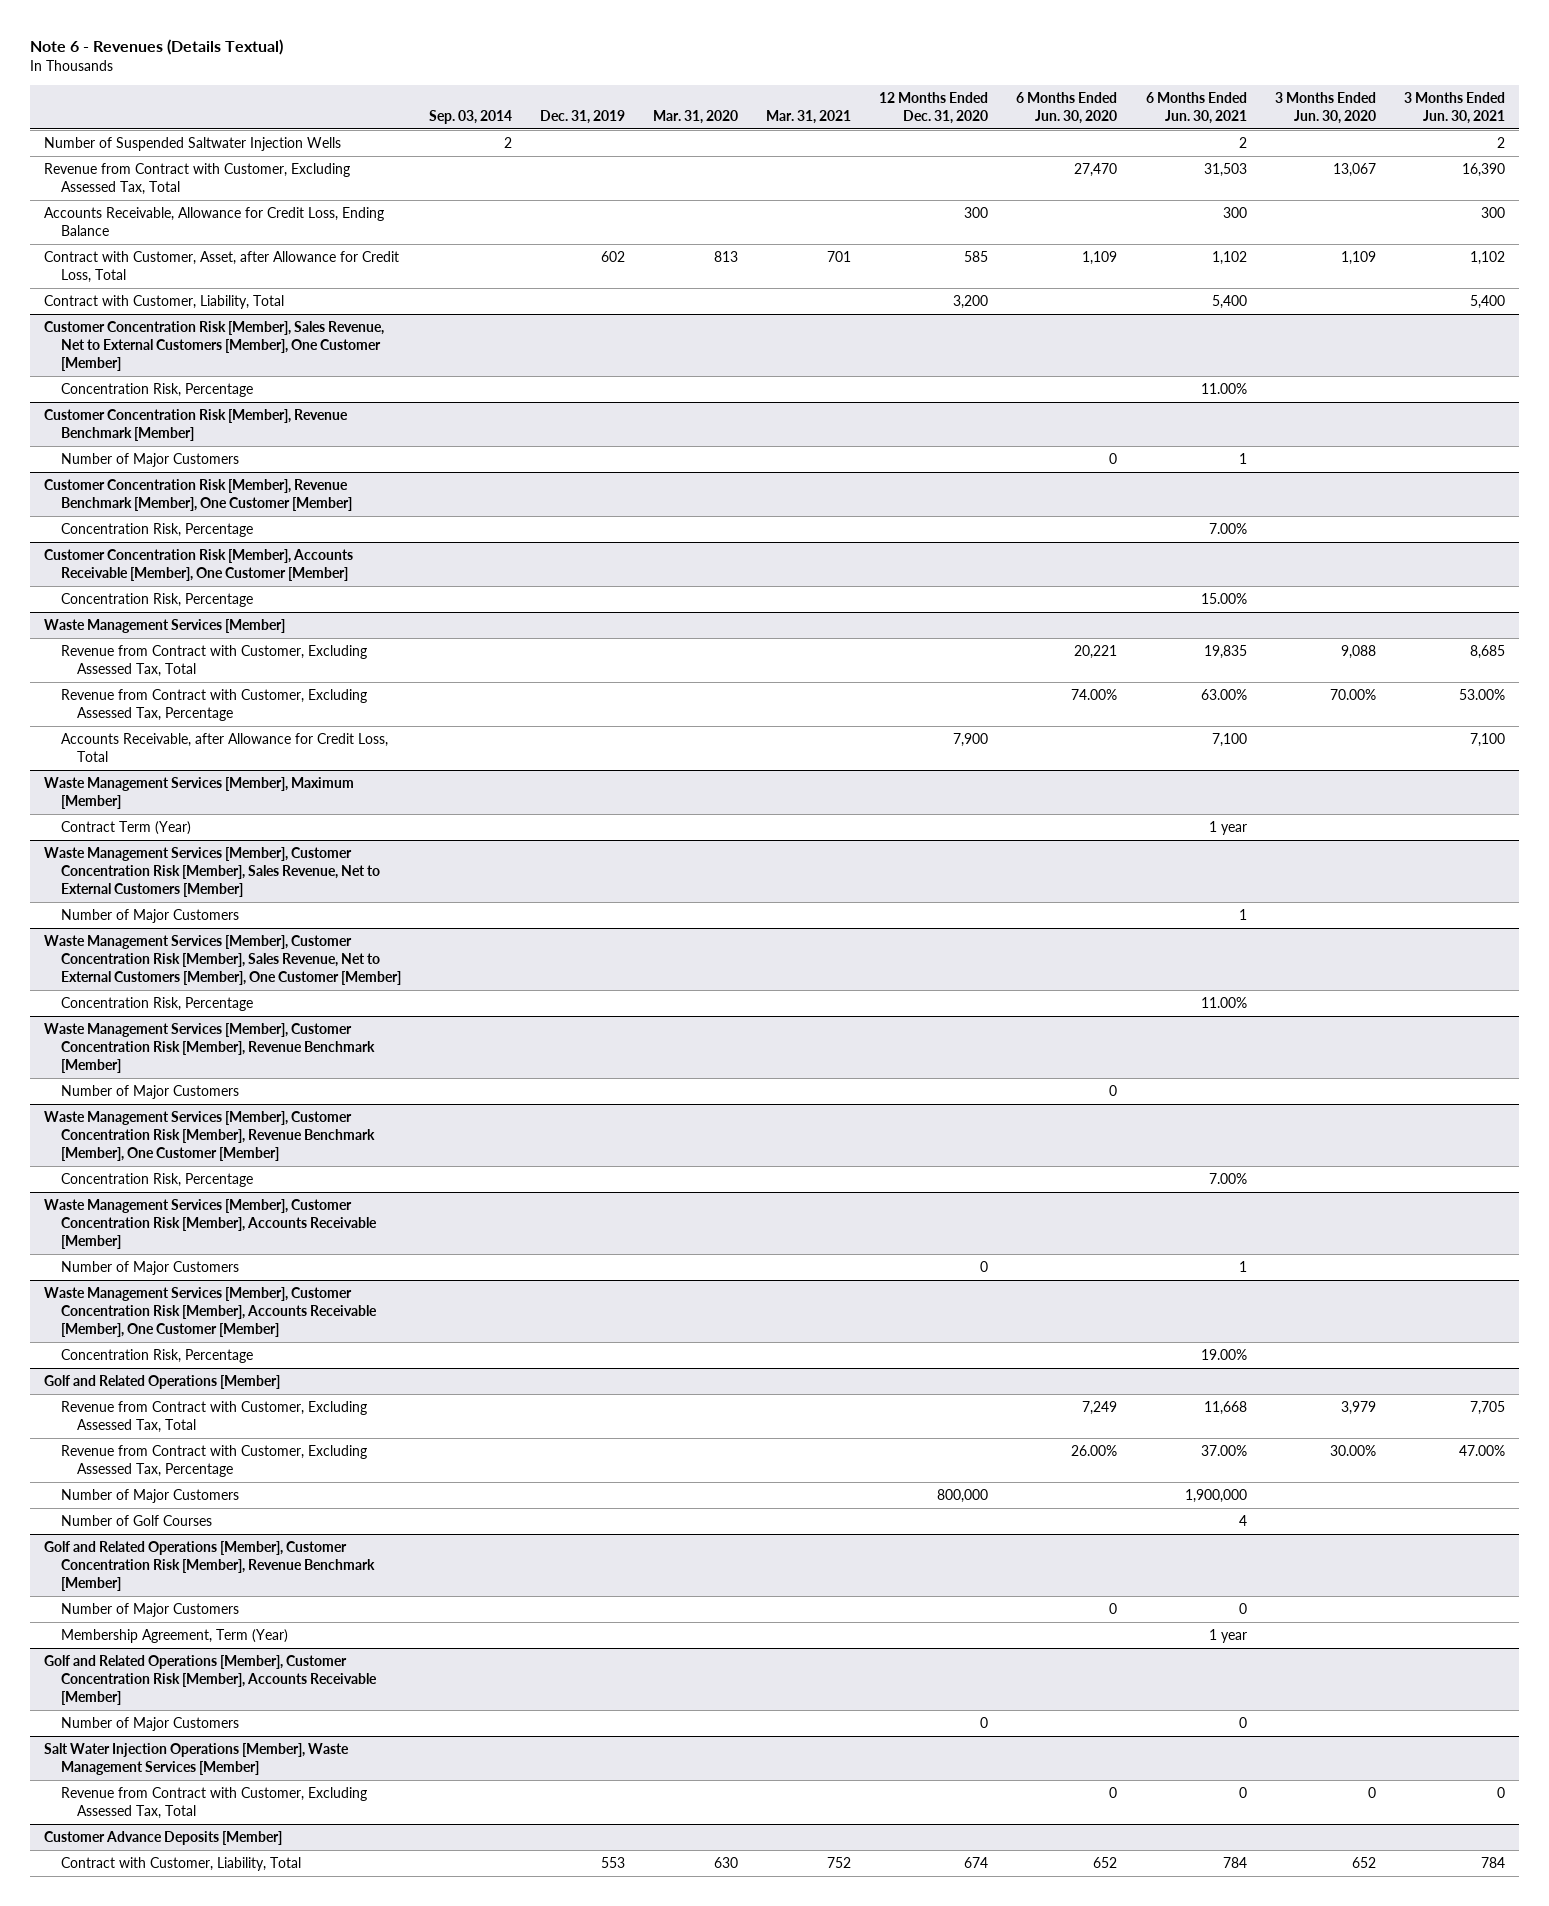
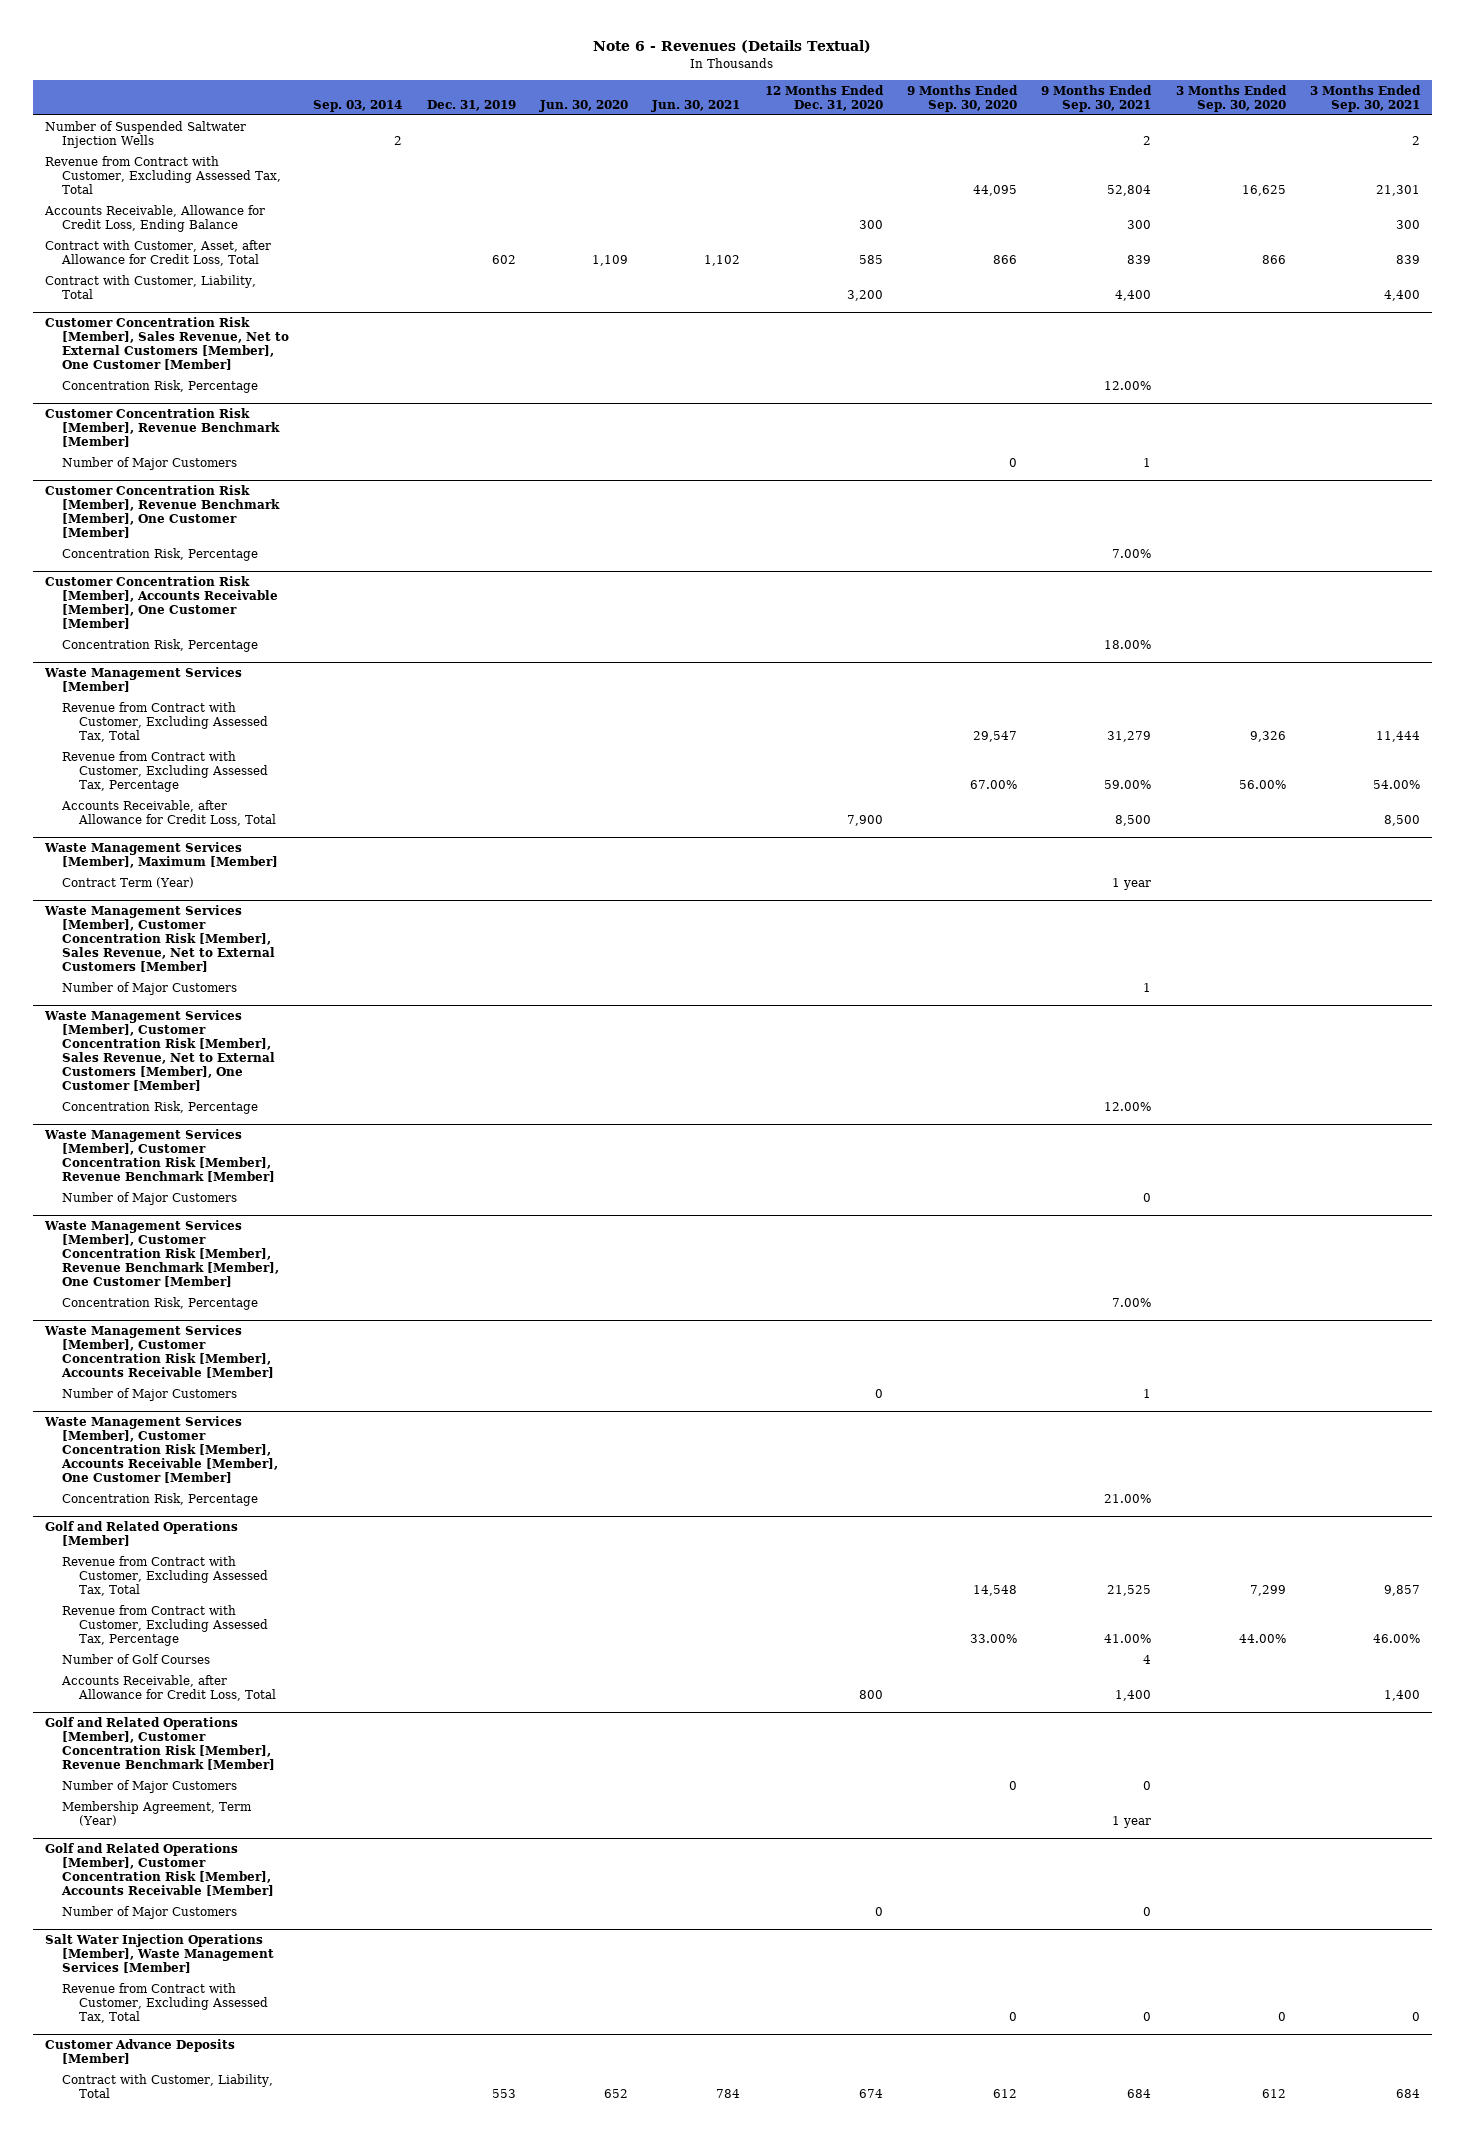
- | Sep. 03, 2014 | Dec. 31, 2019 | Mar. 31, 2020 | Mar. 31, 2021 | 12 Months Ended Dec. 31, 2020 | 6 Months Ended Jun. 30, 2020 | 6 Months Ended Jun. 30, 2021 | 3 Months Ended Jun. 30, 2020 | 3 Months Ended Jun. 30, 2021
+ | Sep. 03, 2014 | Dec. 31, 2019 | Jun. 30, 2020 | Jun. 30, 2021 | 12 Months Ended Dec. 31, 2020 | 9 Months Ended Sep. 30, 2020 | 9 Months Ended Sep. 30, 2021 | 3 Months Ended Sep. 30, 2020 | 3 Months Ended Sep. 30, 2021
@ Golf and Related Operations [Member]
- Number of Major Customers | | | | | 800,000 | | 1,900,000 | |
+ Accounts Receivable, after Allowance for Credit Loss, Total | | | | | 800 | | 1,400 | | 1,400

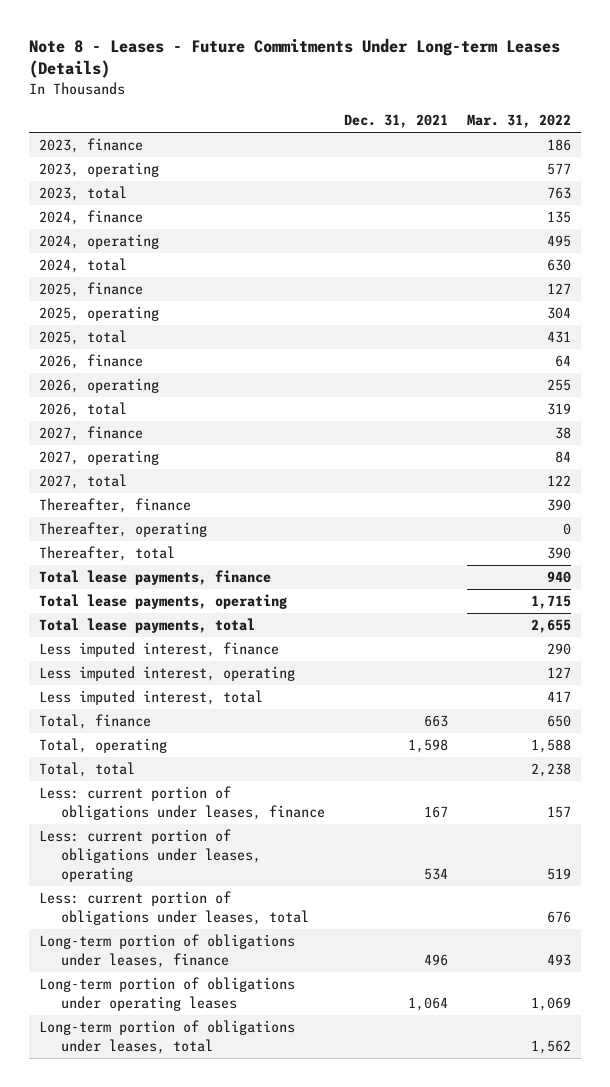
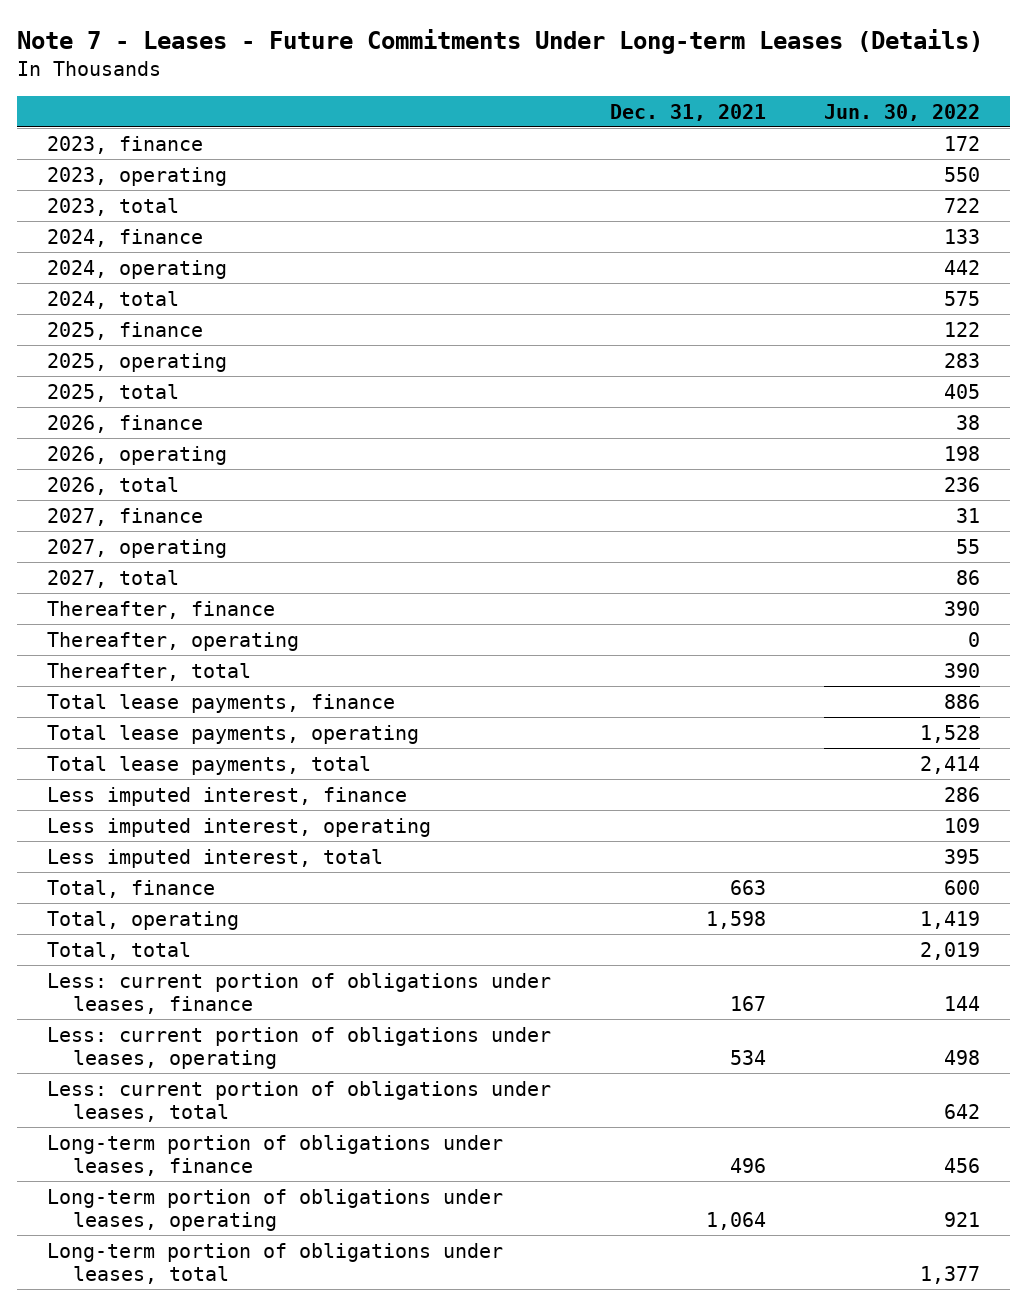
- Note 8 - Leases - Future Commitments Under Long-term Leases (Details)
+ Note 7 - Leases - Future Commitments Under Long-term Leases (Details)
- | Dec. 31, 2021 | Mar. 31, 2022
+ | Dec. 31, 2021 | Jun. 30, 2022
- Long-term portion of obligations under operating leases | 1,064 | 1,069
+ Long-term portion of obligations under leases, operating | 1,064 | 921

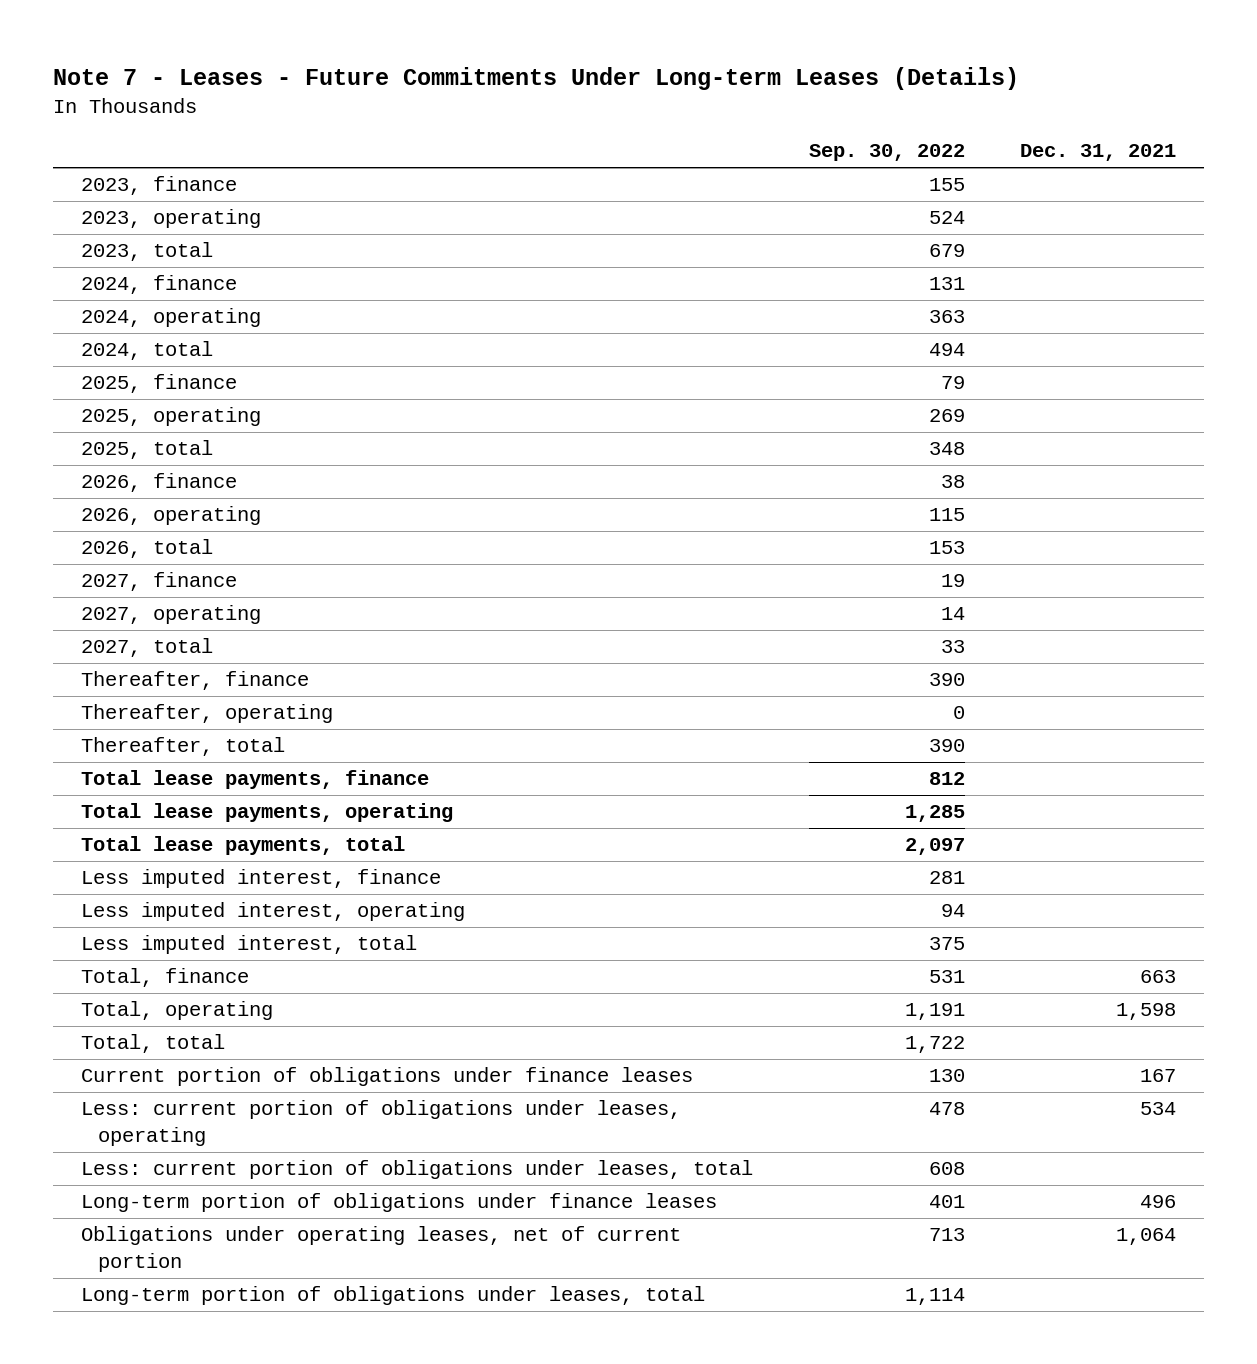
- | Dec. 31, 2021 | Jun. 30, 2022
+ | Sep. 30, 2022 | Dec. 31, 2021
- Less: current portion of obligations under leases, finance | 167 | 144
+ Current portion of obligations under finance leases | 130 | 167
- Long-term portion of obligations under leases, finance | 496 | 456
- Long-term portion of obligations under leases, operating | 1,064 | 921
+ Long-term portion of obligations under finance leases | 401 | 496
+ Obligations under operating leases, net of current portion | 713 | 1,064

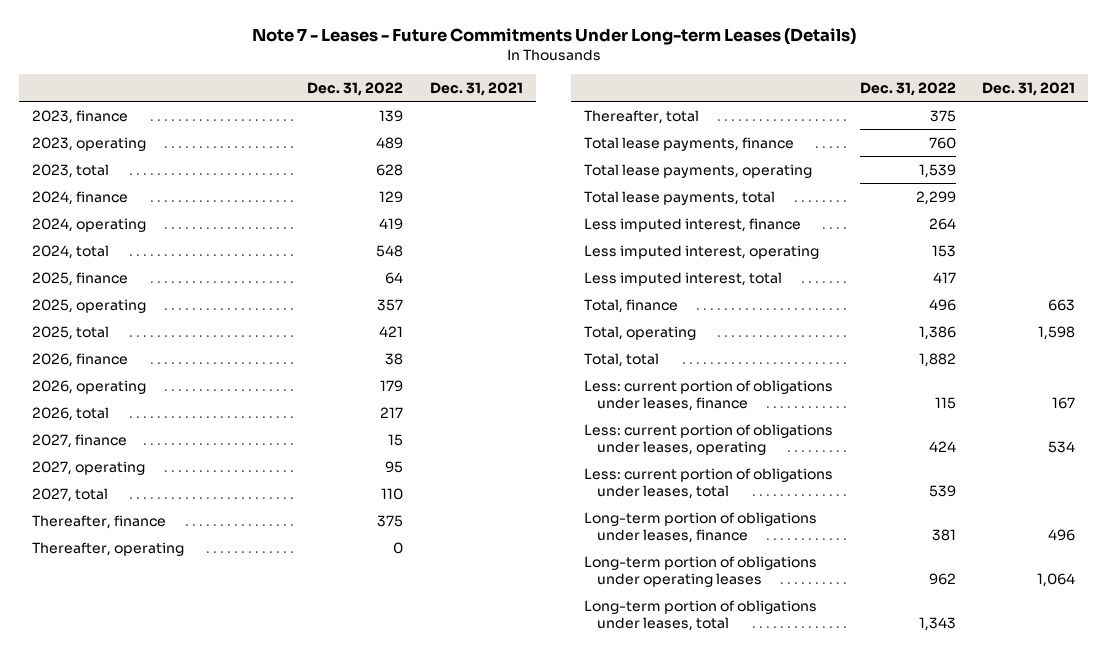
- | Sep. 30, 2022 | Dec. 31, 2021
+ | Dec. 31, 2022 | Dec. 31, 2021
- Current portion of obligations under finance leases | 130 | 167
+ Less: current portion of obligations under leases, finance | 115 | 167
- Long-term portion of obligations under finance leases | 401 | 496
- Obligations under operating leases, net of current portion | 713 | 1,064
+ Long-term portion of obligations under leases, finance | 381 | 496
+ Long-term portion of obligations under operating leases | 962 | 1,064

